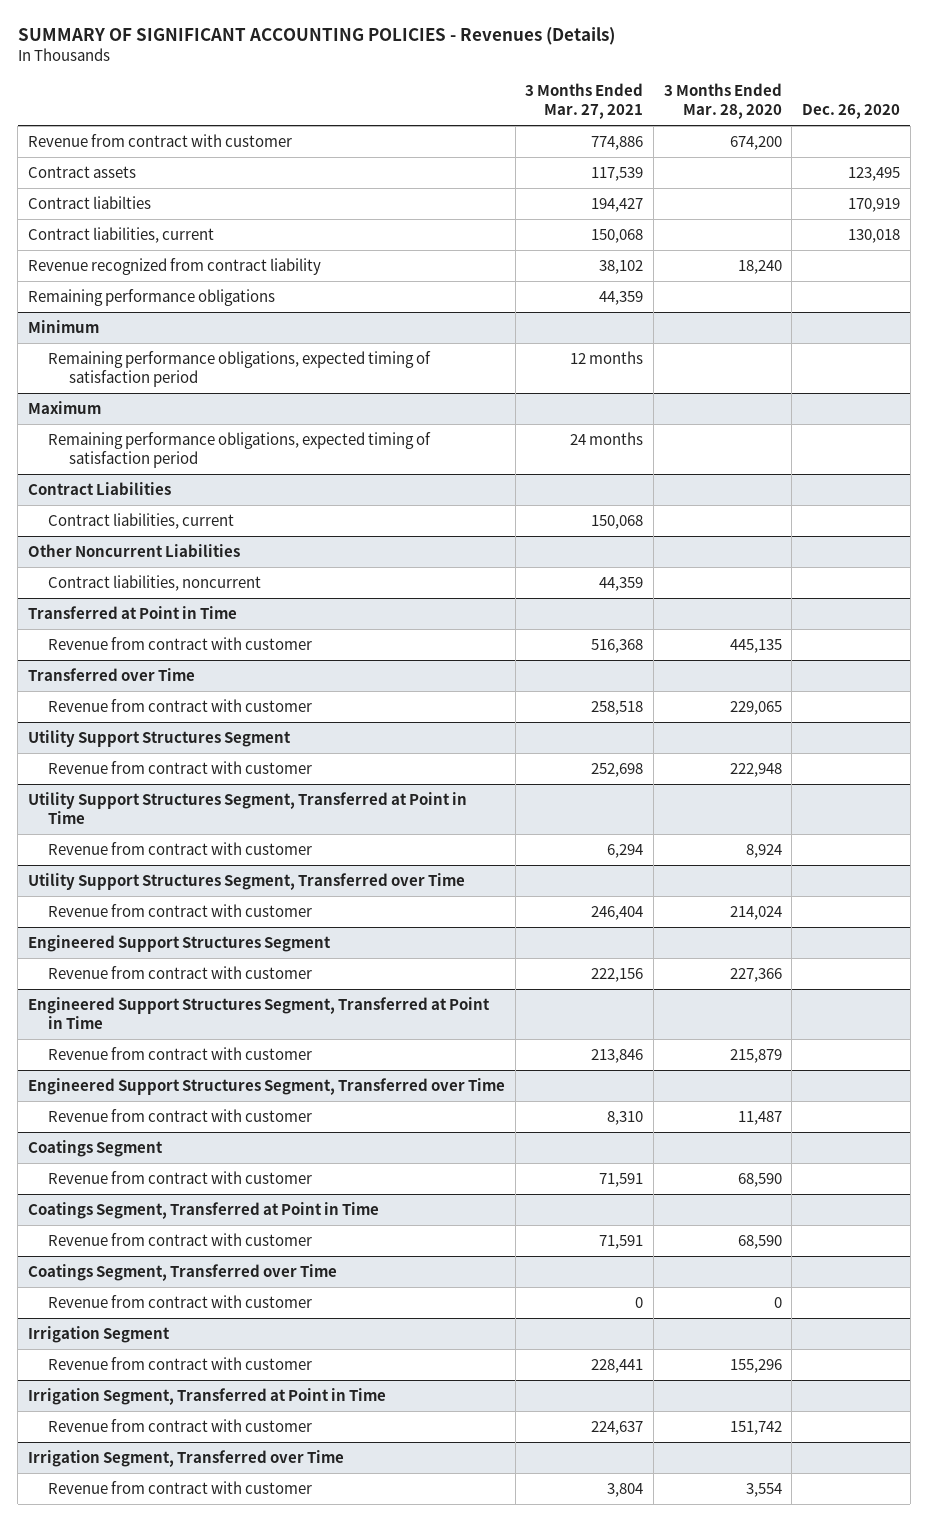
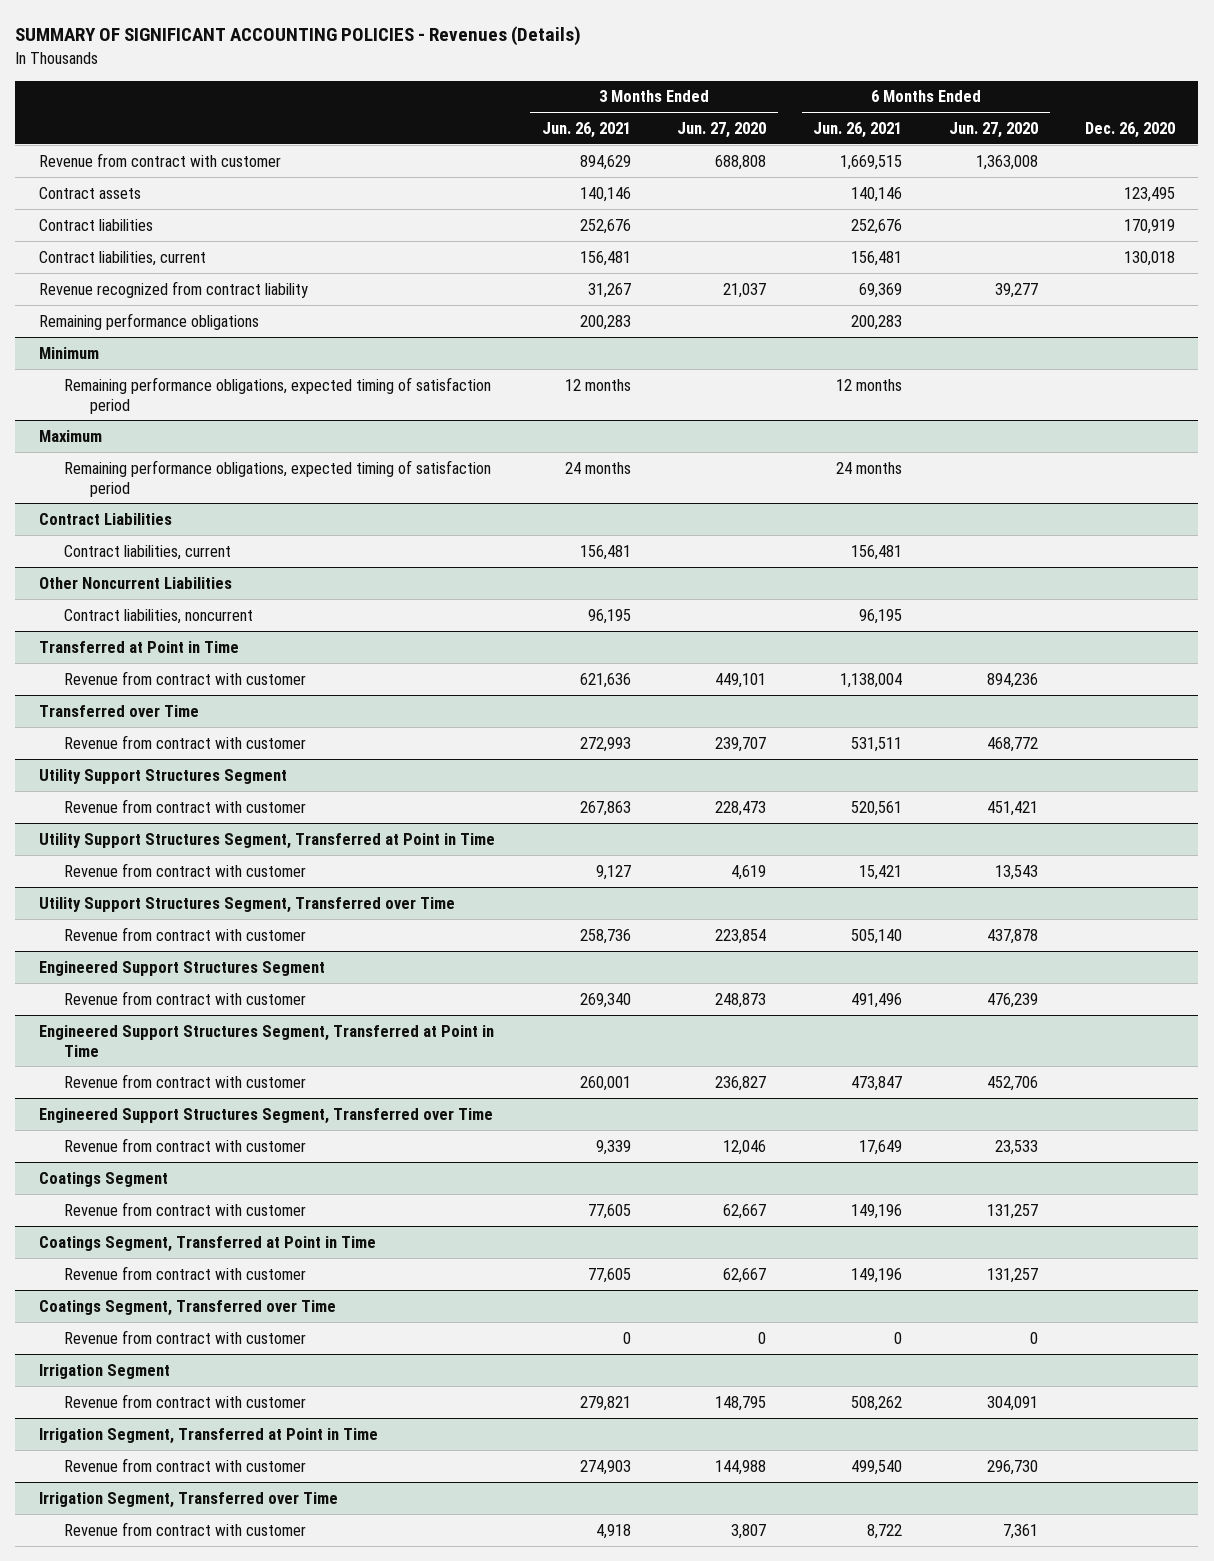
- | 3 Months Ended Mar. 27, 2021 | 3 Months Ended Mar. 28, 2020 | Dec. 26, 2020
+ | 3 Months Ended Jun. 26, 2021 | 3 Months Ended Jun. 27, 2020 | 6 Months Ended Jun. 26, 2021 | 6 Months Ended Jun. 27, 2020 | Dec. 26, 2020
- Contract liabilties | 194,427 | | 170,919
+ Contract liabilities | 252,676 | | 252,676 | | 170,919

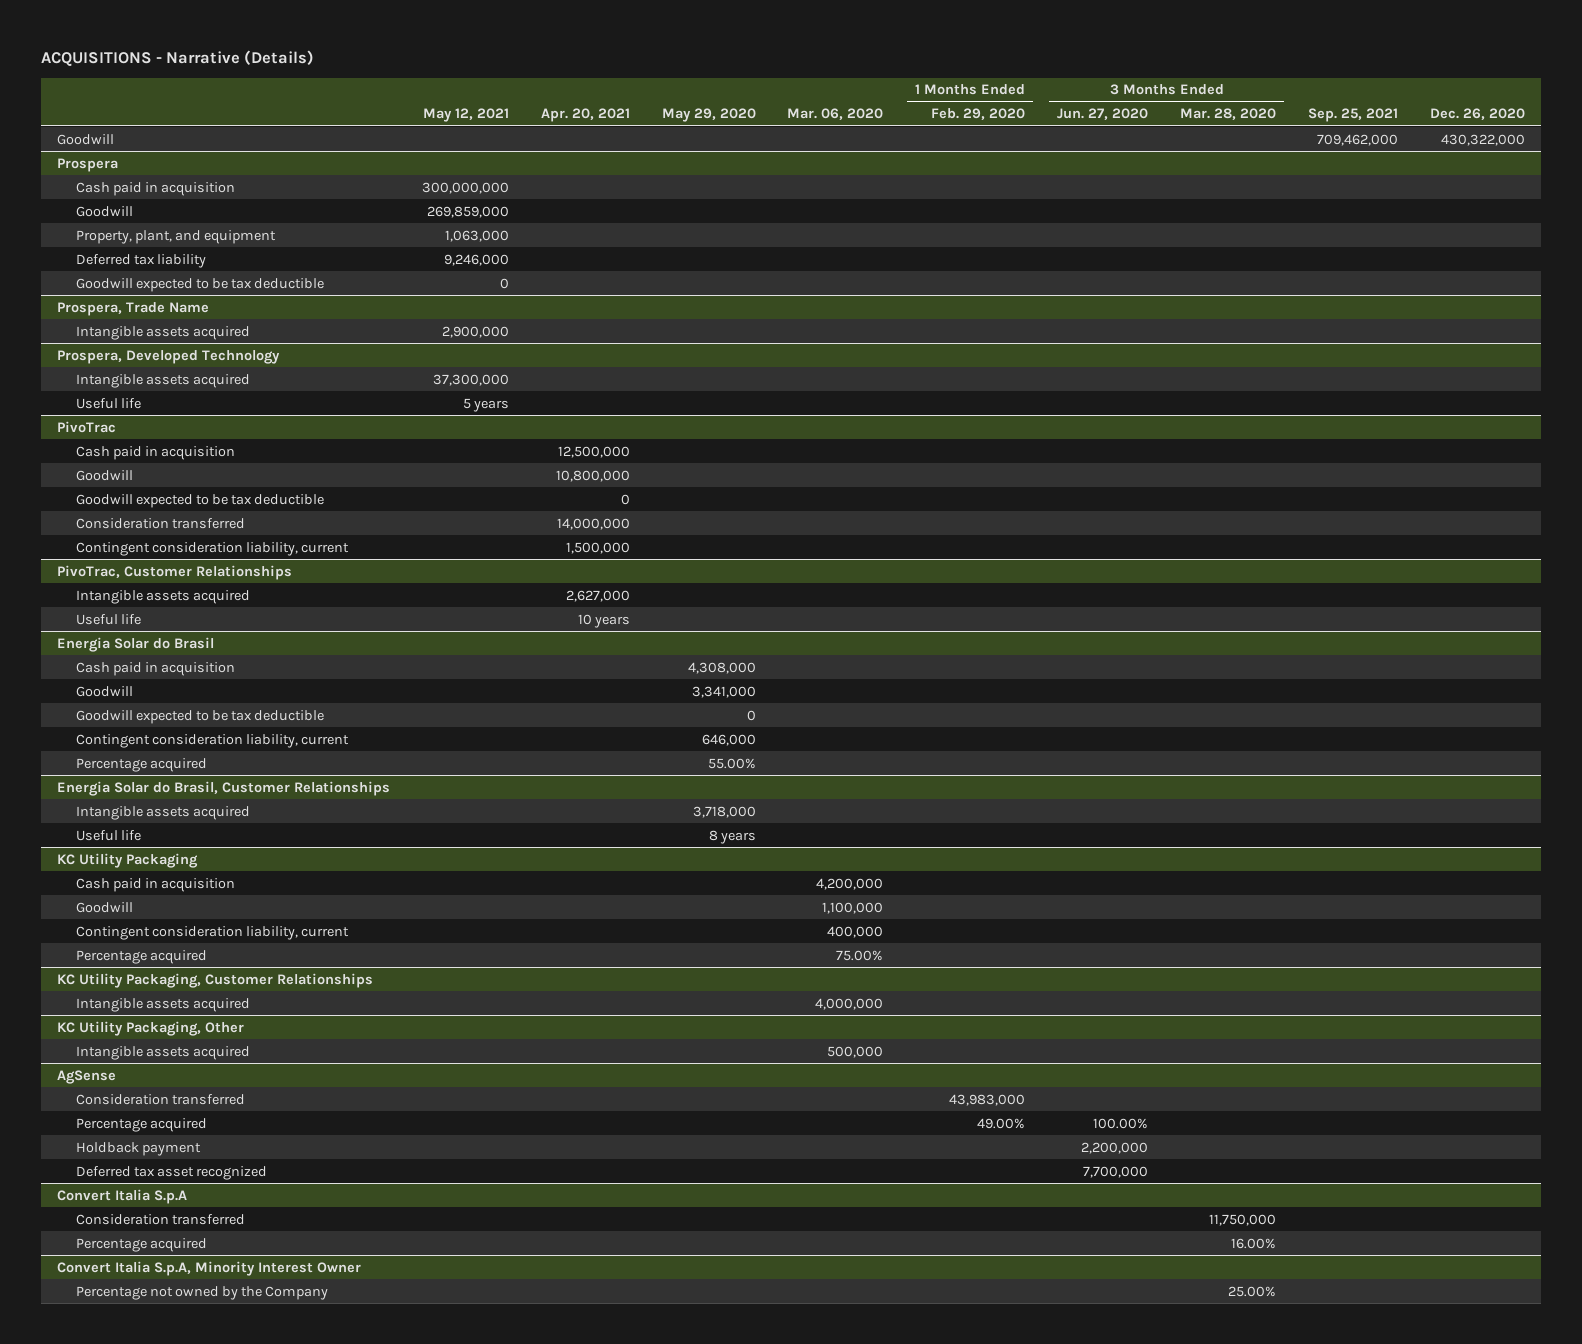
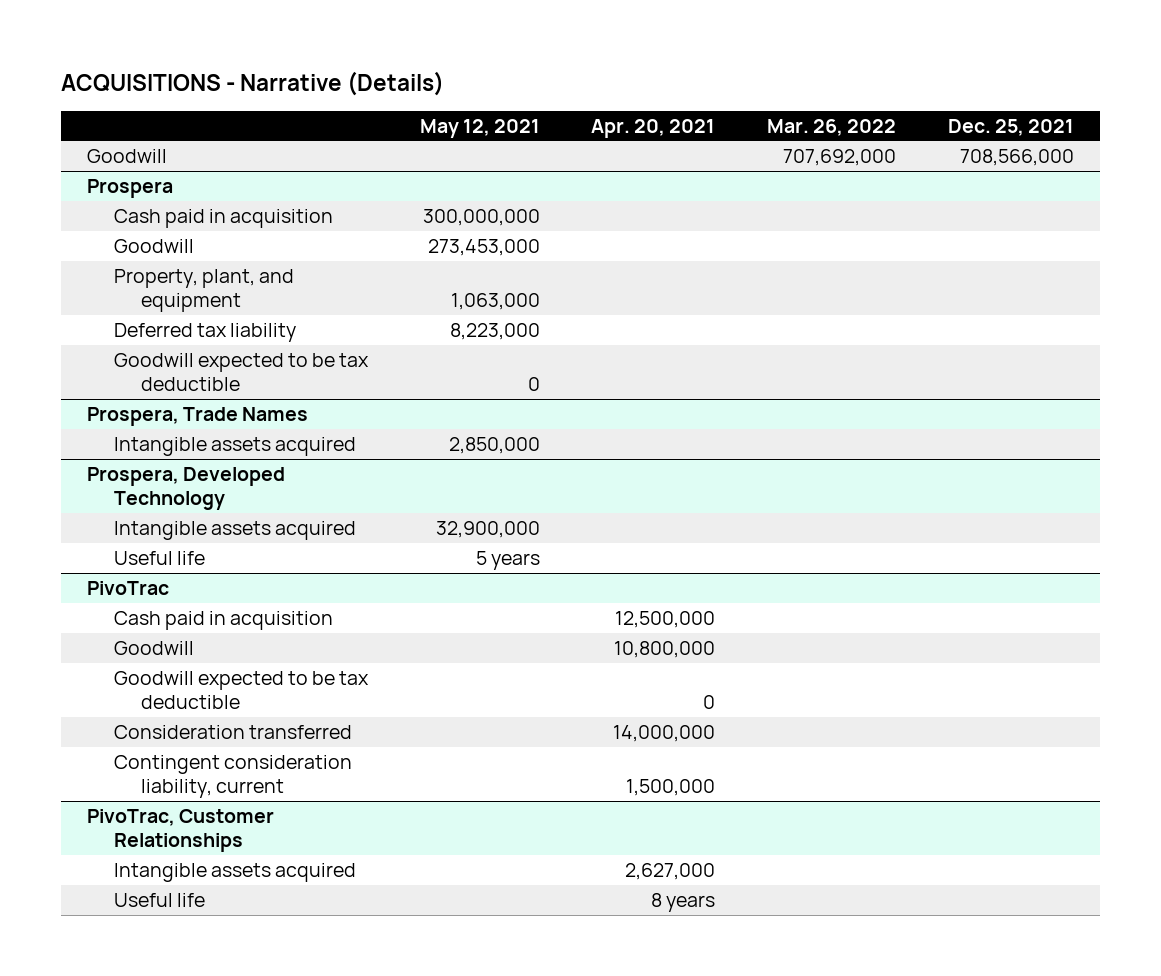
- | May 12, 2021 | Apr. 20, 2021 | May 29, 2020 | Mar. 06, 2020 | 1 Months Ended Feb. 29, 2020 | 3 Months Ended Jun. 27, 2020 | 3 Months Ended Mar. 28, 2020 | Sep. 25, 2021 | Dec. 26, 2020
+ | May 12, 2021 | Apr. 20, 2021 | Mar. 26, 2022 | Dec. 25, 2021
@ Prospera
- Goodwill | 269,859,000 | | | | | | | |
+ Goodwill | 273,453,000 | | |
- Deferred tax liability | 9,246,000 | | | | | | | |
+ Deferred tax liability | 8,223,000 | | |
- Prospera, Trade Name
- Intangible assets acquired | 2,900,000 | | | | | | | |
+ Prospera, Trade Names
+ Intangible assets acquired | 2,850,000 | | |
@ Prospera, Developed Technology
- Intangible assets acquired | 37,300,000 | | | | | | | |
+ Intangible assets acquired | 32,900,000 | | |
@ PivoTrac, Customer Relationships
- Useful life | | 10 years | | | | | | |
- Energia Solar do Brasil
- Cash paid in acquisition | | | 4,308,000 | | | | | |
- Goodwill | | | 3,341,000 | | | | | |
- Goodwill expected to be tax deductible | | | 0 | | | | | |
- Contingent consideration liability, current | | | 646,000 | | | | | |
- Percentage acquired | | | 55.00% | | | | | |
- Energia Solar do Brasil, Customer Relationships
- Intangible assets acquired | | | 3,718,000 | | | | | |
- Useful life | | | 8 years | | | | | |
- KC Utility Packaging
- Cash paid in acquisition | | | | 4,200,000 | | | | |
- Goodwill | | | | 1,100,000 | | | | |
- Contingent consideration liability, current | | | | 400,000 | | | | |
- Percentage acquired | | | | 75.00% | | | | |
- KC Utility Packaging, Customer Relationships
- Intangible assets acquired | | | | 4,000,000 | | | | |
- KC Utility Packaging, Other
- Intangible assets acquired | | | | 500,000 | | | | |
- AgSense
- Consideration transferred | | | | | 43,983,000 | | | |
- Percentage acquired | | | | | 49.00% | 100.00% | | |
- Holdback payment | | | | | | 2,200,000 | | |
- Deferred tax asset recognized | | | | | | 7,700,000 | | |
- Convert Italia S.p.A
- Consideration transferred | | | | | | | 11,750,000 | |
- Percentage acquired | | | | | | | 16.00% | |
- Convert Italia S.p.A, Minority Interest Owner
- Percentage not owned by the Company | | | | | | | 25.00% | |
@ PivoTrac, Customer Relationships
+ Useful life | | 8 years | |

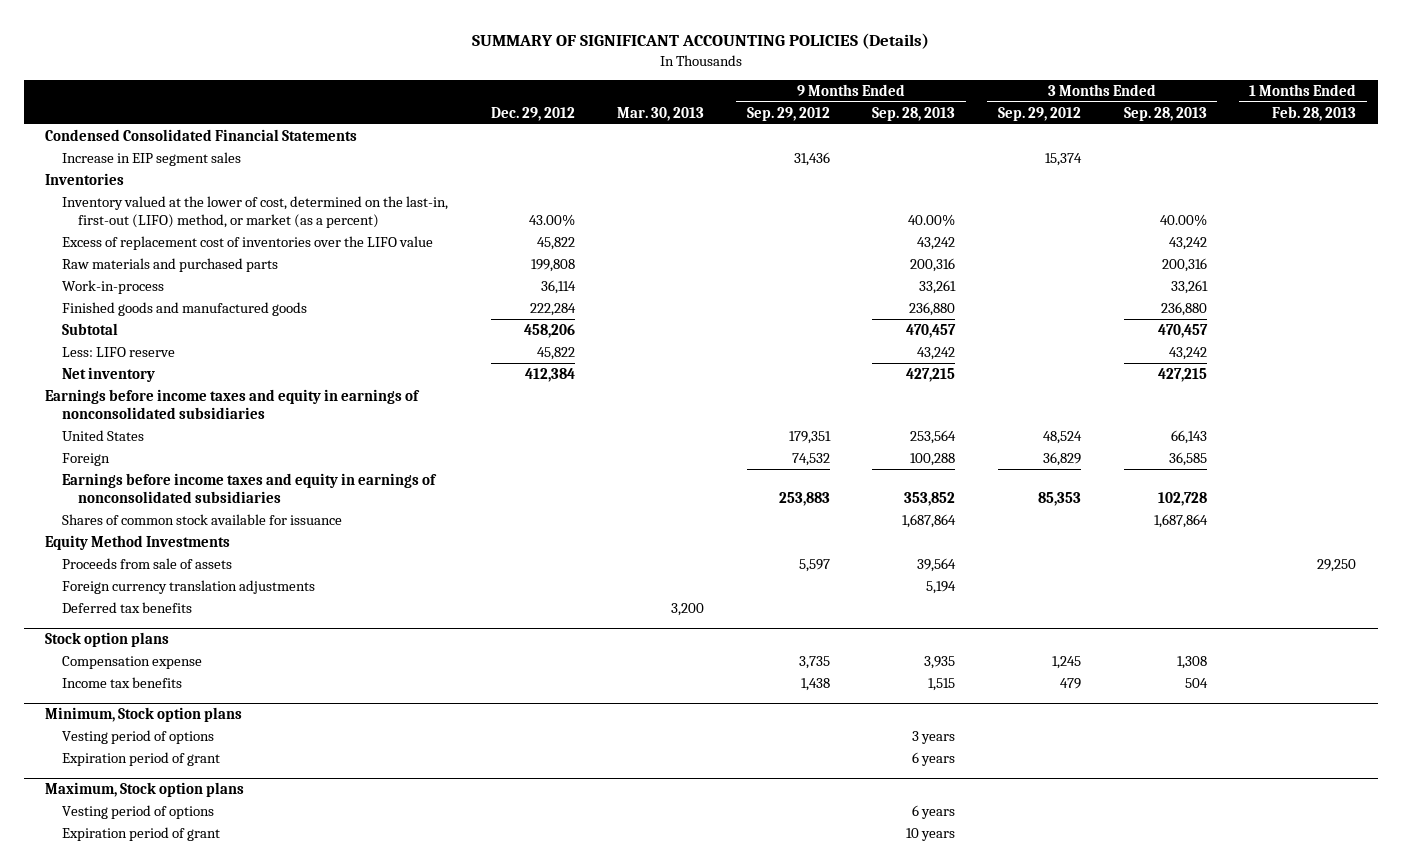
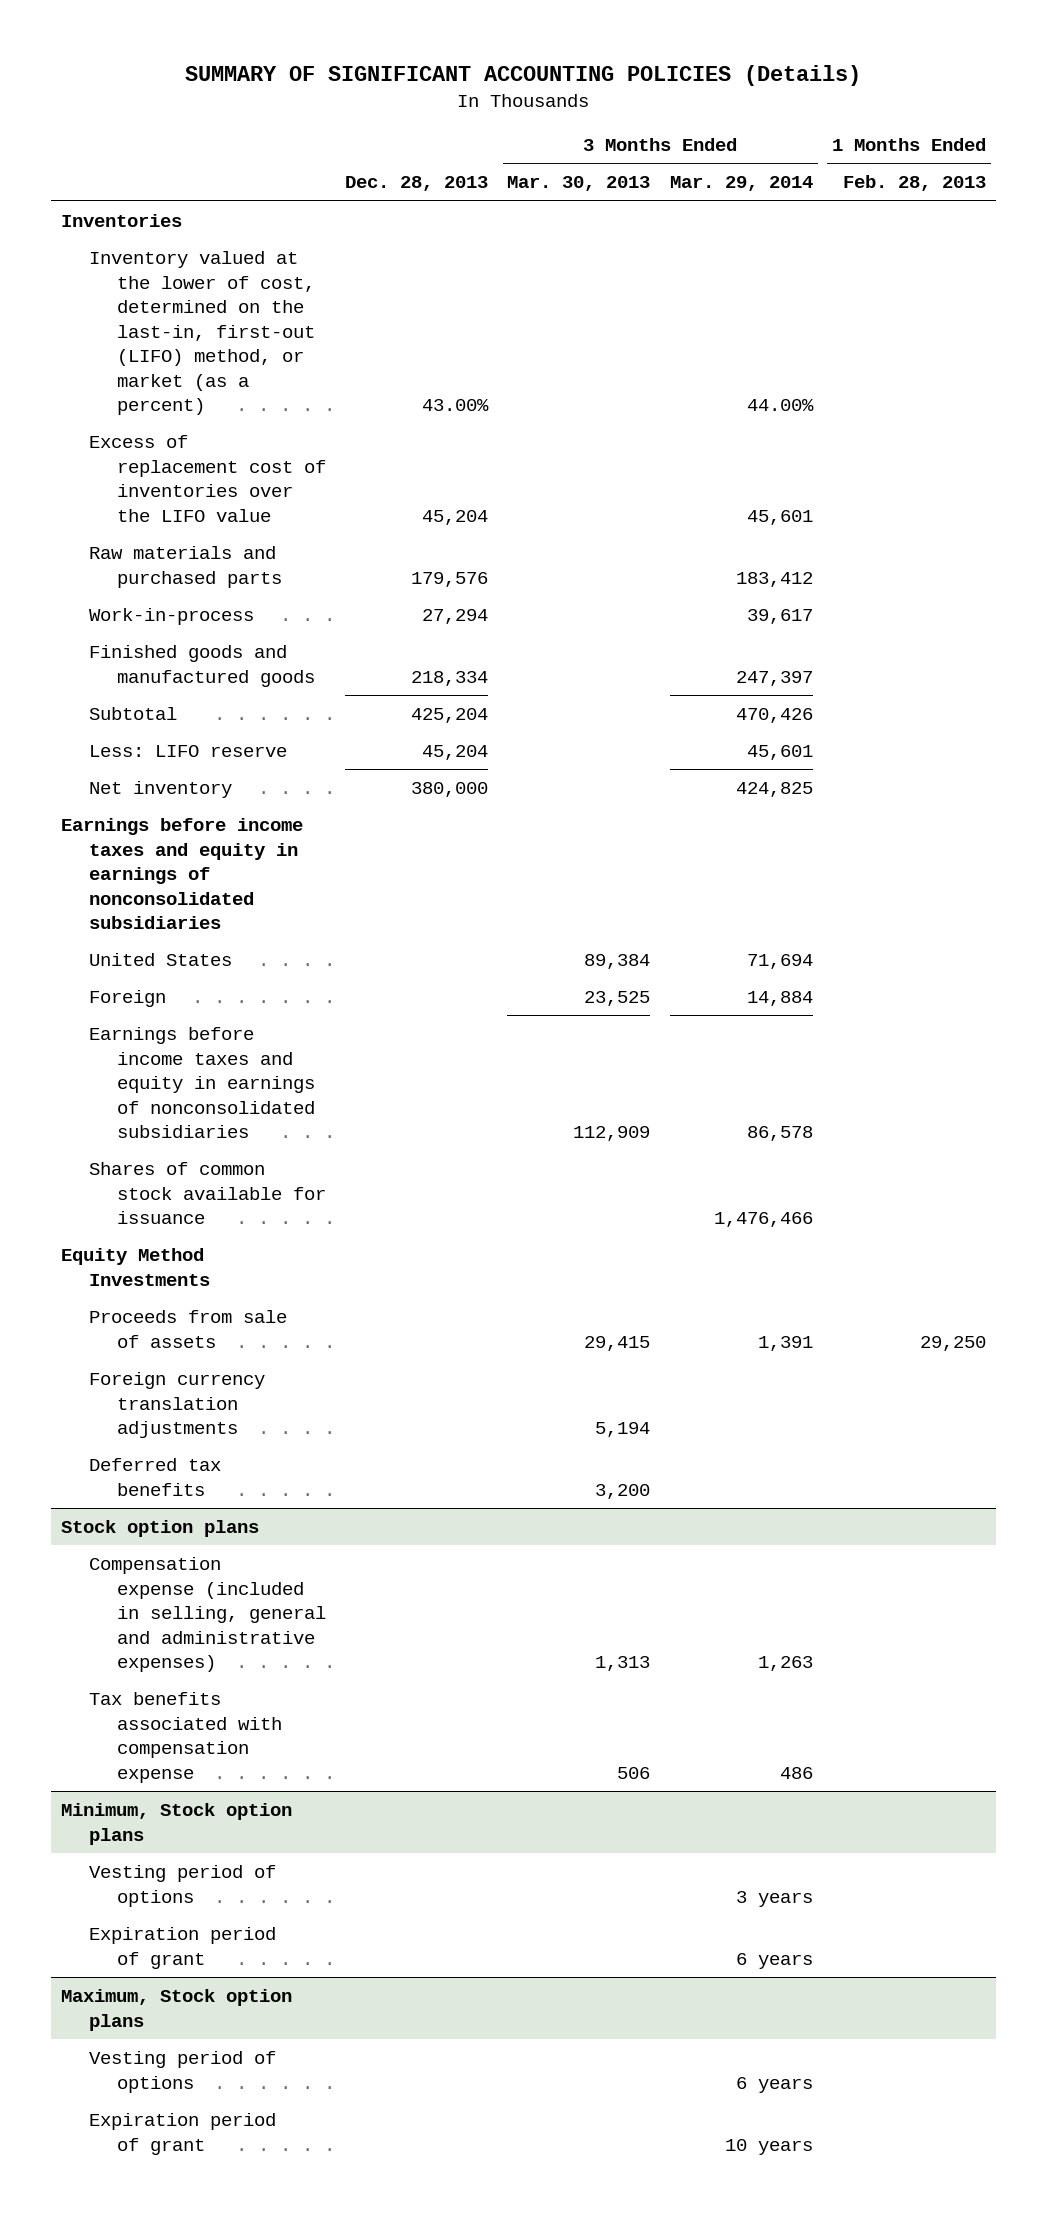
- | Dec. 29, 2012 | Mar. 30, 2013 | 9 Months Ended Sep. 29, 2012 | 9 Months Ended Sep. 28, 2013 | 3 Months Ended Sep. 29, 2012 | 3 Months Ended Sep. 28, 2013 | 1 Months Ended Feb. 28, 2013
+ | Dec. 28, 2013 | 3 Months Ended Mar. 30, 2013 | 3 Months Ended Mar. 29, 2014 | 1 Months Ended Feb. 28, 2013
- Condensed Consolidated Financial Statements
- Increase in EIP segment sales | | | 31,436 | | 15,374 | |
@ Stock option plans
- Compensation expense | | | 3,735 | 3,935 | 1,245 | 1,308 |
- Income tax benefits | | | 1,438 | 1,515 | 479 | 504 |
+ Compensation expense (included in selling, general and administrative expenses) | | 1,313 | 1,263 |
+ Tax benefits associated with compensation expense | | 506 | 486 |

